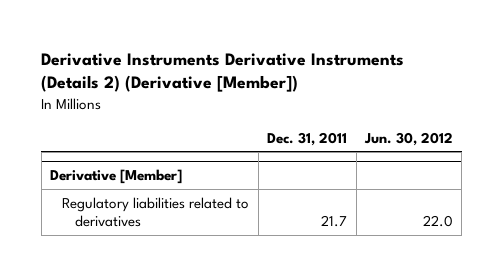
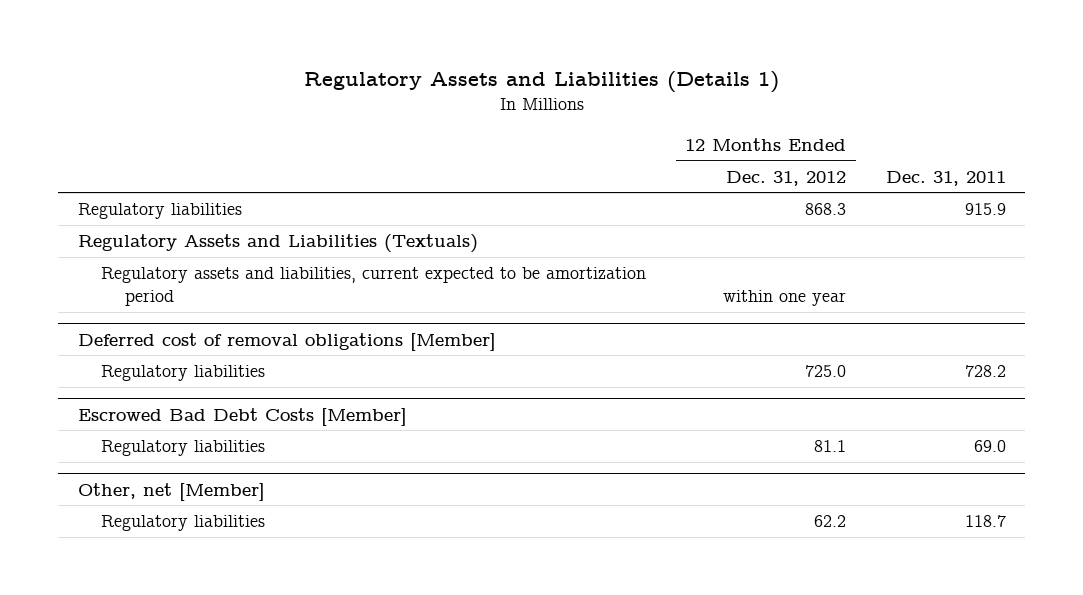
- Derivative Instruments Derivative Instruments (Details 2) (Derivative [Member])
+ Regulatory Assets and Liabilities (Details 1)
- | Dec. 31, 2011 | Jun. 30, 2012
+ | 12 Months Ended Dec. 31, 2012 | Dec. 31, 2011
- Derivative [Member]
- Regulatory liabilities related to derivatives | 21.7 | 22.0
+ Regulatory liabilities | 868.3 | 915.9
+ Regulatory Assets and Liabilities (Textuals)
+ Regulatory assets and liabilities, current expected to be amortization period | within one year |
+ Deferred cost of removal obligations [Member]
+ Regulatory liabilities | 725.0 | 728.2
+ Escrowed Bad Debt Costs [Member]
+ Regulatory liabilities | 81.1 | 69.0
+ Other, net [Member]
+ Regulatory liabilities | 62.2 | 118.7

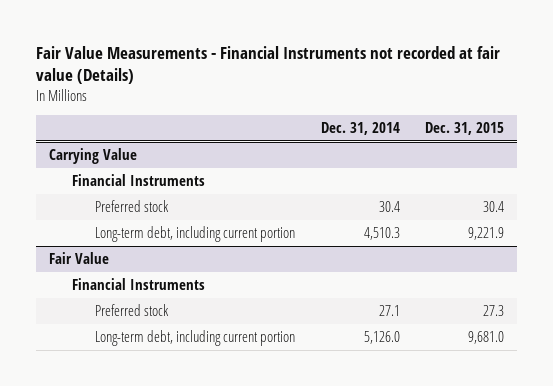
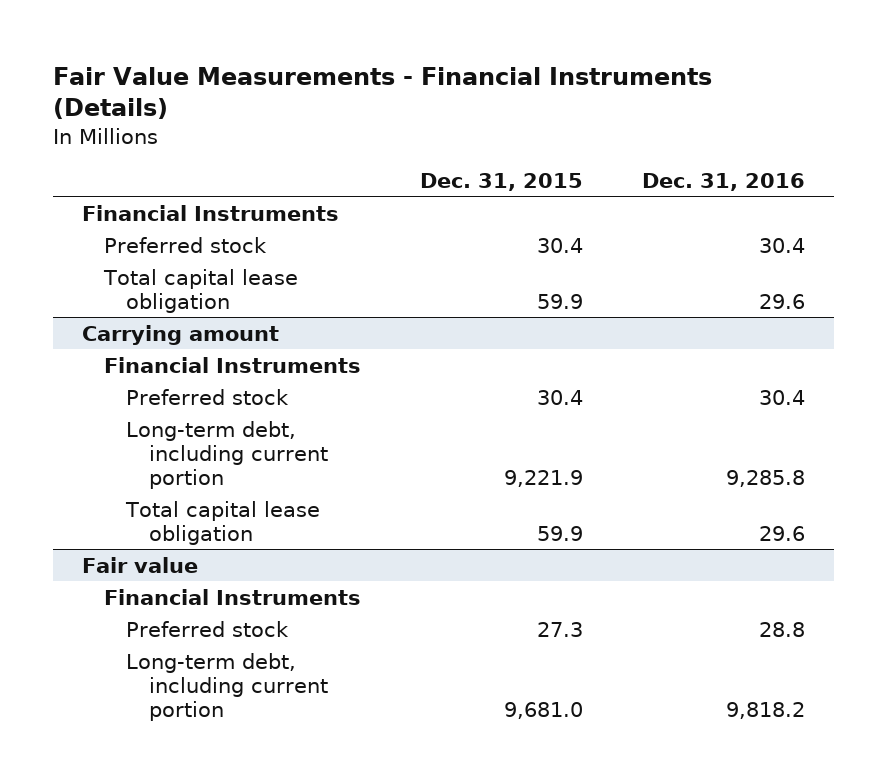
- Fair Value Measurements - Financial Instruments not recorded at fair value (Details)
+ Fair Value Measurements - Financial Instruments (Details)
- | Dec. 31, 2014 | Dec. 31, 2015
+ | Dec. 31, 2015 | Dec. 31, 2016
- Carrying Value
+ Total capital lease obligation | 59.9 | 29.6
+ Carrying amount
+ Financial Instruments
+ Preferred stock | 30.4 | 30.4
- Fair Value
+ Total capital lease obligation | 59.9 | 29.6
+ Fair value

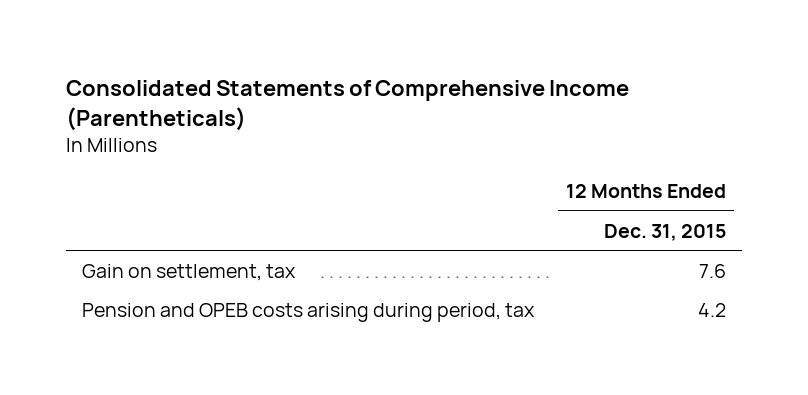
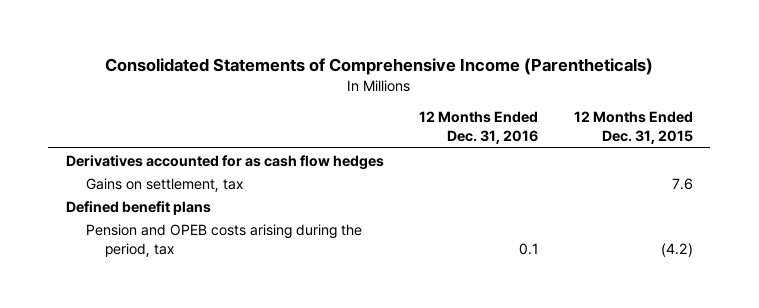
- | 12 Months Ended Dec. 31, 2015
+ | 12 Months Ended Dec. 31, 2016 | 12 Months Ended Dec. 31, 2015
- Gain on settlement, tax | 7.6
- Pension and OPEB costs arising during period, tax | 4.2
+ Derivatives accounted for as cash flow hedges
+ Gains on settlement, tax | | 7.6
+ Defined benefit plans
+ Pension and OPEB costs arising during the period, tax | 0.1 | (4.2)

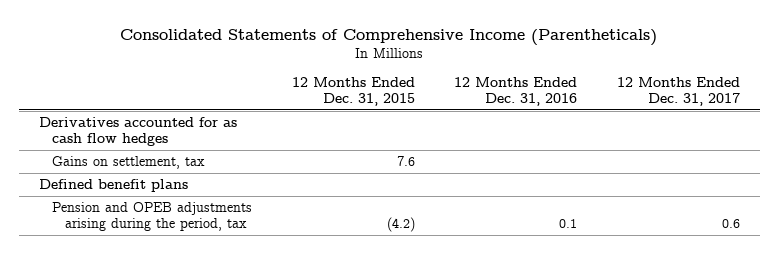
- | 12 Months Ended Dec. 31, 2016 | 12 Months Ended Dec. 31, 2015
+ | 12 Months Ended Dec. 31, 2015 | 12 Months Ended Dec. 31, 2016 | 12 Months Ended Dec. 31, 2017
- Pension and OPEB costs arising during the period, tax | 0.1 | (4.2)
+ Pension and OPEB adjustments arising during the period, tax | (4.2) | 0.1 | 0.6

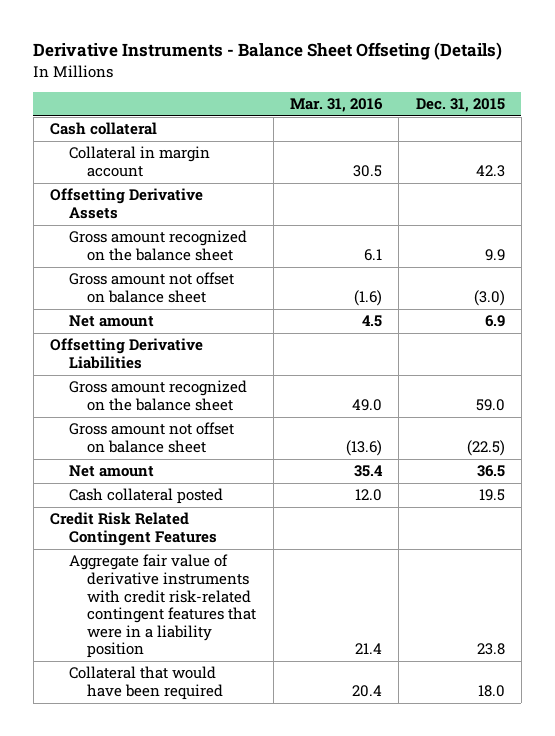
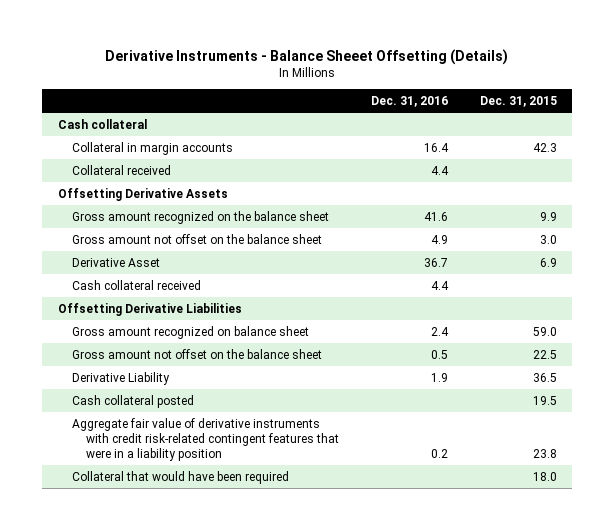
- Derivative Instruments - Balance Sheet Offseting (Details)
+ Derivative Instruments - Balance Sheeet Offsetting (Details)
- | Mar. 31, 2016 | Dec. 31, 2015
+ | Dec. 31, 2016 | Dec. 31, 2015
- Collateral in margin account | 30.5 | 42.3
+ Collateral in margin accounts | 16.4 | 42.3
+ Collateral received | 4.4 |
- Gross amount not offset on balance sheet | (1.6) | (3.0)
- Net amount | 4.5 | 6.9
+ Gross amount not offset on the balance sheet | 4.9 | 3.0
+ Derivative Asset | 36.7 | 6.9
+ Cash collateral received | 4.4 |
- Gross amount recognized on the balance sheet | 49.0 | 59.0
- Gross amount not offset on balance sheet | (13.6) | (22.5)
- Net amount | 35.4 | 36.5
+ Gross amount recognized on balance sheet | 2.4 | 59.0
+ Gross amount not offset on the balance sheet | 0.5 | 22.5
+ Derivative Liability | 1.9 | 36.5
- Credit Risk Related Contingent Features

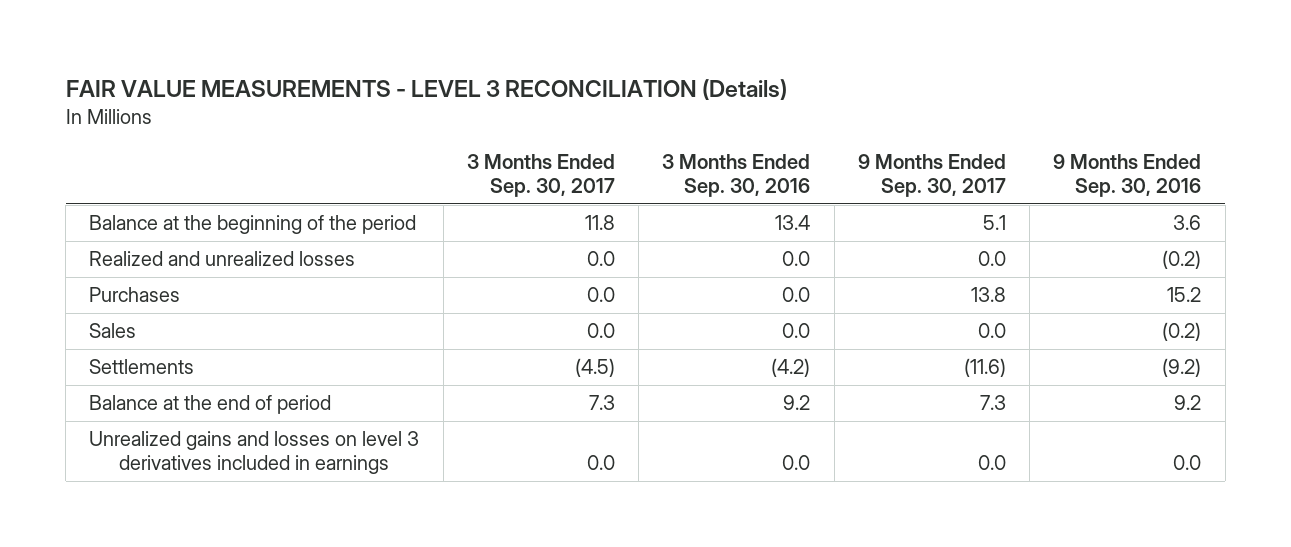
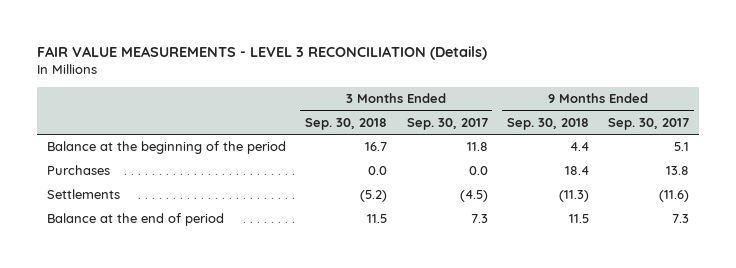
- | 3 Months Ended Sep. 30, 2017 | 3 Months Ended Sep. 30, 2016 | 9 Months Ended Sep. 30, 2017 | 9 Months Ended Sep. 30, 2016
+ | 3 Months Ended Sep. 30, 2018 | 3 Months Ended Sep. 30, 2017 | 9 Months Ended Sep. 30, 2018 | 9 Months Ended Sep. 30, 2017
- Realized and unrealized losses | 0.0 | 0.0 | 0.0 | (0.2)
- Sales | 0.0 | 0.0 | 0.0 | (0.2)
- Unrealized gains and losses on level 3 derivatives included in earnings | 0.0 | 0.0 | 0.0 | 0.0

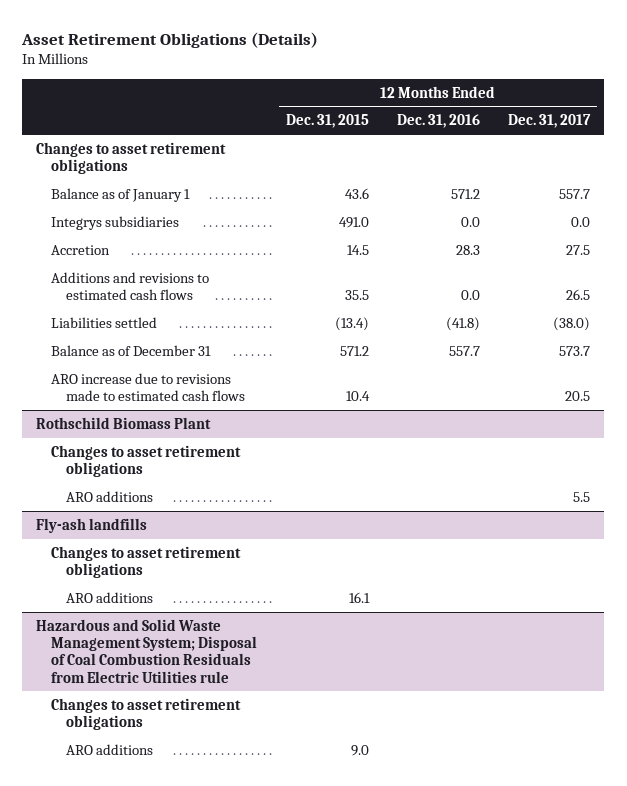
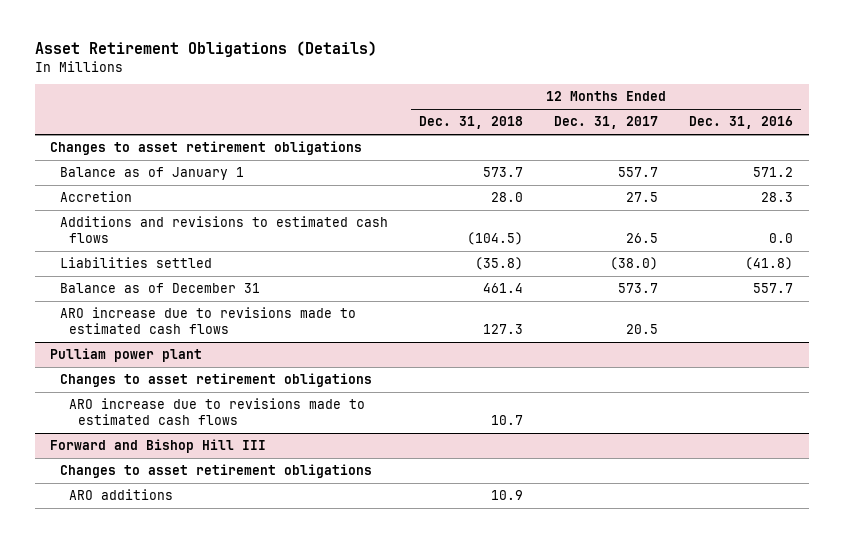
- | 12 Months Ended Dec. 31, 2015 | 12 Months Ended Dec. 31, 2016 | 12 Months Ended Dec. 31, 2017
+ | 12 Months Ended Dec. 31, 2018 | 12 Months Ended Dec. 31, 2017 | 12 Months Ended Dec. 31, 2016
- Integrys subsidiaries | 491.0 | 0.0 | 0.0
- Rothschild Biomass Plant
- Changes to asset retirement obligations
- ARO additions | | | 5.5
- Fly-ash landfills
+ Pulliam power plant
- ARO additions | 16.1 | |
- Hazardous and Solid Waste Management System; Disposal of Coal Combustion Residuals from Electric Utilities rule
+ ARO increase due to revisions made to estimated cash flows | 10.7 | |
+ Forward and Bishop Hill III

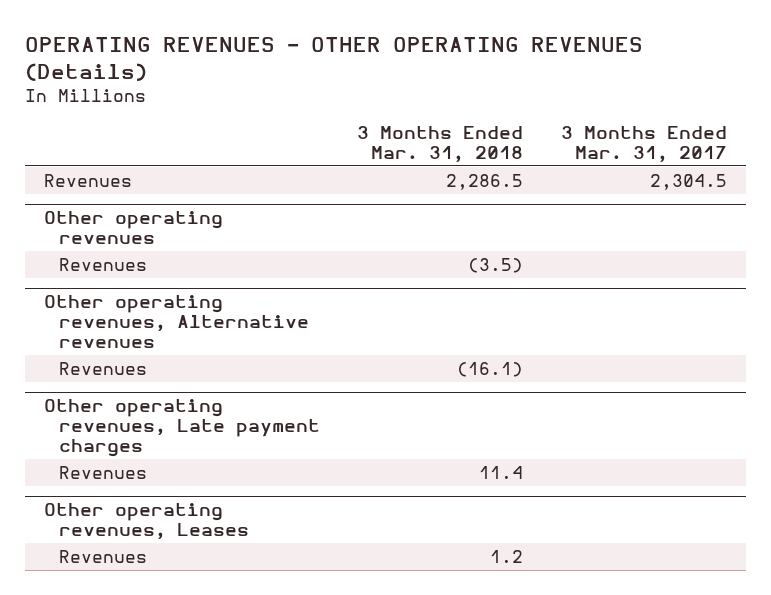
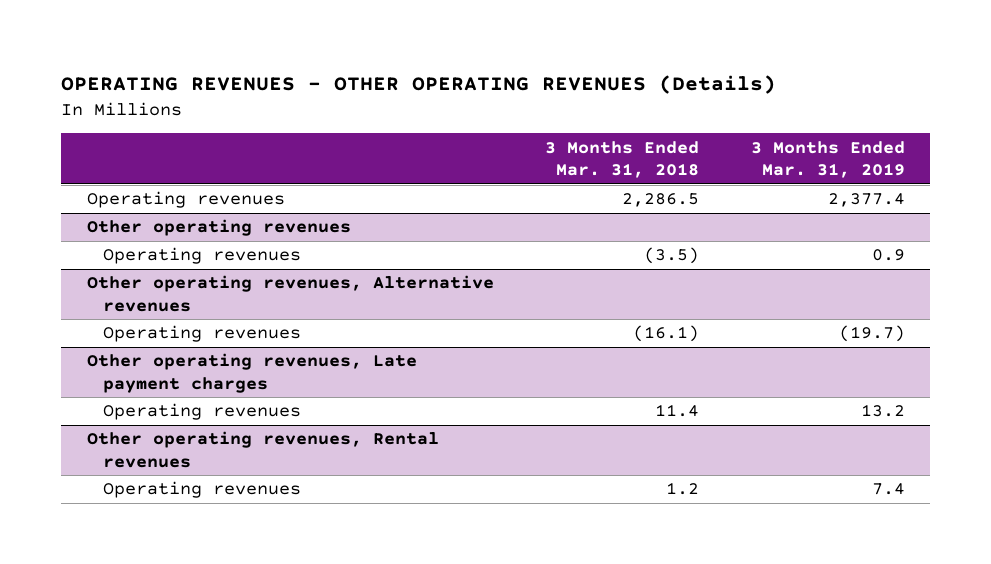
- | 3 Months Ended Mar. 31, 2018 | 3 Months Ended Mar. 31, 2017
+ | 3 Months Ended Mar. 31, 2018 | 3 Months Ended Mar. 31, 2019
- Revenues | 2,286.5 | 2,304.5
+ Operating revenues | 2,286.5 | 2,377.4
@ Other operating revenues
- Revenues | (3.5) |
+ Operating revenues | (3.5) | 0.9
@ Other operating revenues, Alternative revenues
- Revenues | (16.1) |
+ Operating revenues | (16.1) | (19.7)
@ Other operating revenues, Late payment charges
- Revenues | 11.4 |
- Other operating revenues, Leases
- Revenues | 1.2 |
@ Other operating revenues, Late payment charges
+ Operating revenues | 11.4 | 13.2
+ Other operating revenues, Rental revenues
+ Operating revenues | 1.2 | 7.4

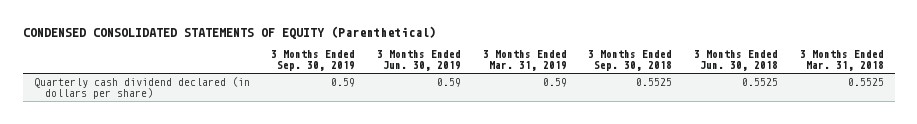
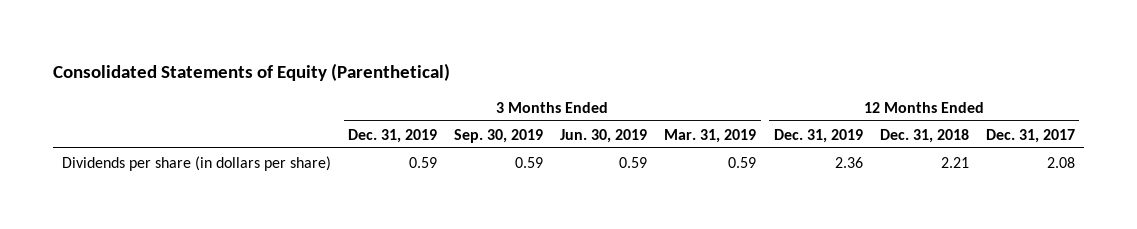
- CONDENSED CONSOLIDATED STATEMENTS OF EQUITY (Parenthetical)
+ Consolidated Statements of Equity (Parenthetical)
- | 3 Months Ended Sep. 30, 2019 | 3 Months Ended Jun. 30, 2019 | 3 Months Ended Mar. 31, 2019 | 3 Months Ended Sep. 30, 2018 | 3 Months Ended Jun. 30, 2018 | 3 Months Ended Mar. 31, 2018
+ | 3 Months Ended Dec. 31, 2019 | 3 Months Ended Sep. 30, 2019 | 3 Months Ended Jun. 30, 2019 | 3 Months Ended Mar. 31, 2019 | 12 Months Ended Dec. 31, 2019 | 12 Months Ended Dec. 31, 2018 | 12 Months Ended Dec. 31, 2017
- Quarterly cash dividend declared (in dollars per share) | 0.59 | 0.59 | 0.59 | 0.5525 | 0.5525 | 0.5525
+ Dividends per share (in dollars per share) | 0.59 | 0.59 | 0.59 | 0.59 | 2.36 | 2.21 | 2.08

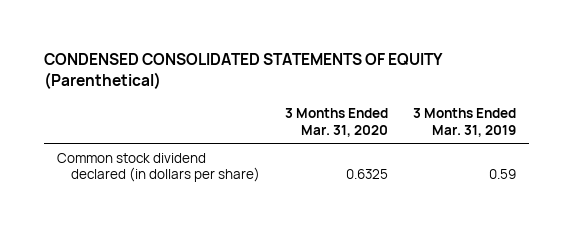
- Consolidated Statements of Equity (Parenthetical)
+ CONDENSED CONSOLIDATED STATEMENTS OF EQUITY (Parenthetical)
- | 3 Months Ended Dec. 31, 2019 | 3 Months Ended Sep. 30, 2019 | 3 Months Ended Jun. 30, 2019 | 3 Months Ended Mar. 31, 2019 | 12 Months Ended Dec. 31, 2019 | 12 Months Ended Dec. 31, 2018 | 12 Months Ended Dec. 31, 2017
+ | 3 Months Ended Mar. 31, 2020 | 3 Months Ended Mar. 31, 2019
- Dividends per share (in dollars per share) | 0.59 | 0.59 | 0.59 | 0.59 | 2.36 | 2.21 | 2.08
+ Common stock dividend declared (in dollars per share) | 0.6325 | 0.59

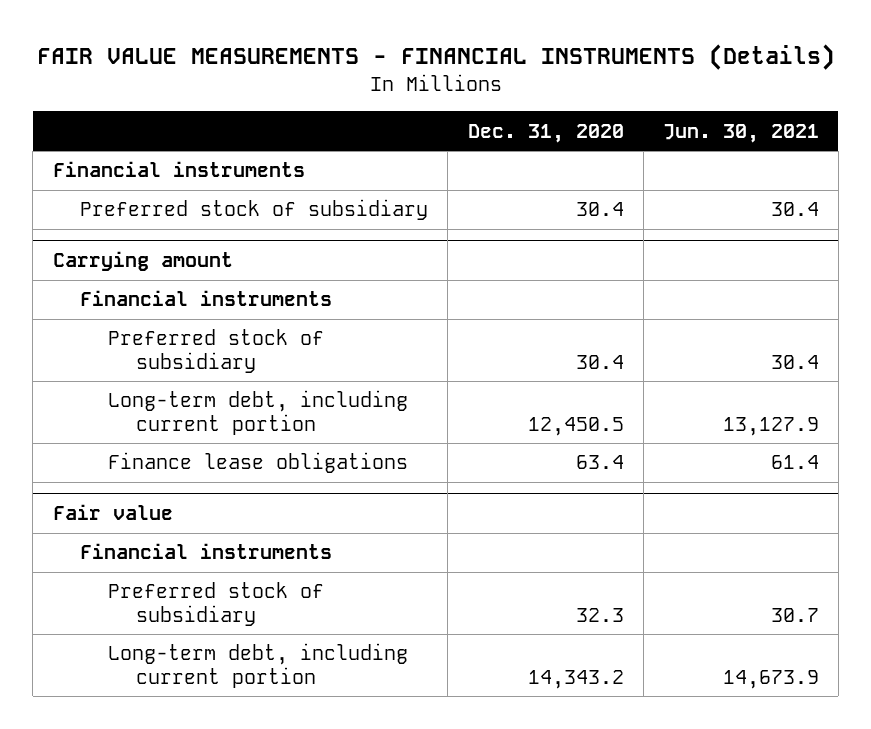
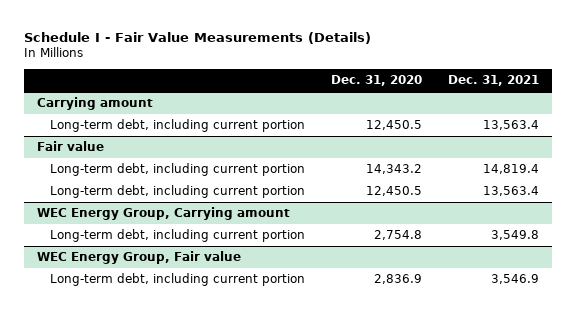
- FAIR VALUE MEASUREMENTS - FINANCIAL INSTRUMENTS (Details)
+ Schedule I - Fair Value Measurements (Details)
- | Dec. 31, 2020 | Jun. 30, 2021
+ | Dec. 31, 2020 | Dec. 31, 2021
- Financial instruments
- Preferred stock of subsidiary | 30.4 | 30.4
@ Carrying amount
- Financial instruments
- Preferred stock of subsidiary | 30.4 | 30.4
- Finance lease obligations | 63.4 | 61.4
@ Fair value
- Financial instruments
- Preferred stock of subsidiary | 32.3 | 30.7
+ Long-term debt, including current portion | 12,450.5 | 13,563.4
+ WEC Energy Group, Carrying amount
+ Long-term debt, including current portion | 2,754.8 | 3,549.8
+ WEC Energy Group, Fair value
+ Long-term debt, including current portion | 2,836.9 | 3,546.9

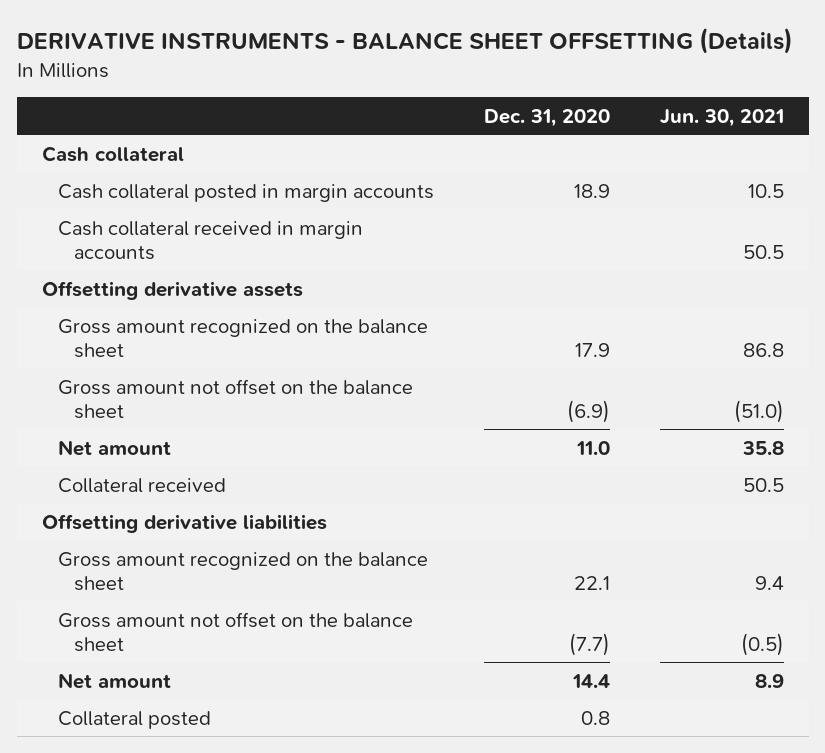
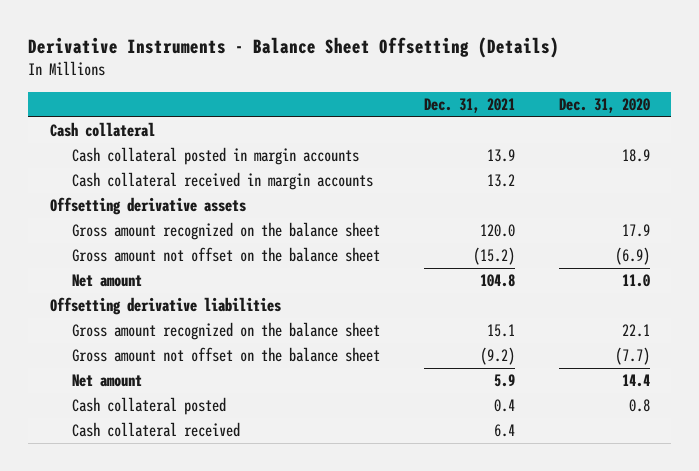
- DERIVATIVE INSTRUMENTS - BALANCE SHEET OFFSETTING (Details)
+ Derivative Instruments - Balance Sheet Offsetting (Details)
- | Dec. 31, 2020 | Jun. 30, 2021
+ | Dec. 31, 2021 | Dec. 31, 2020
- Collateral received | | 50.5
- Collateral posted | 0.8 |
+ Cash collateral posted | 0.4 | 0.8
+ Cash collateral received | 6.4 |

